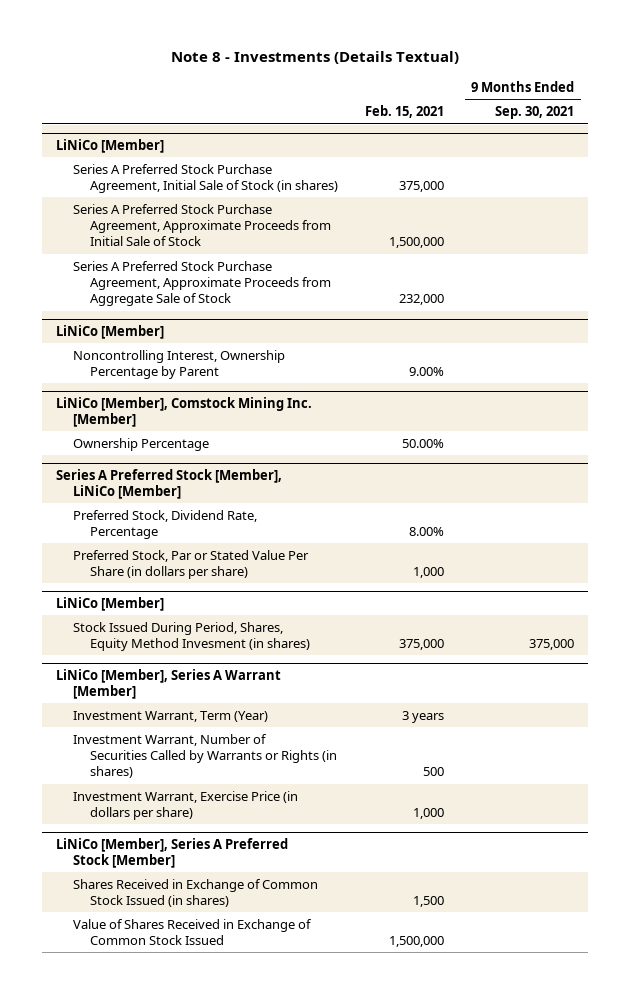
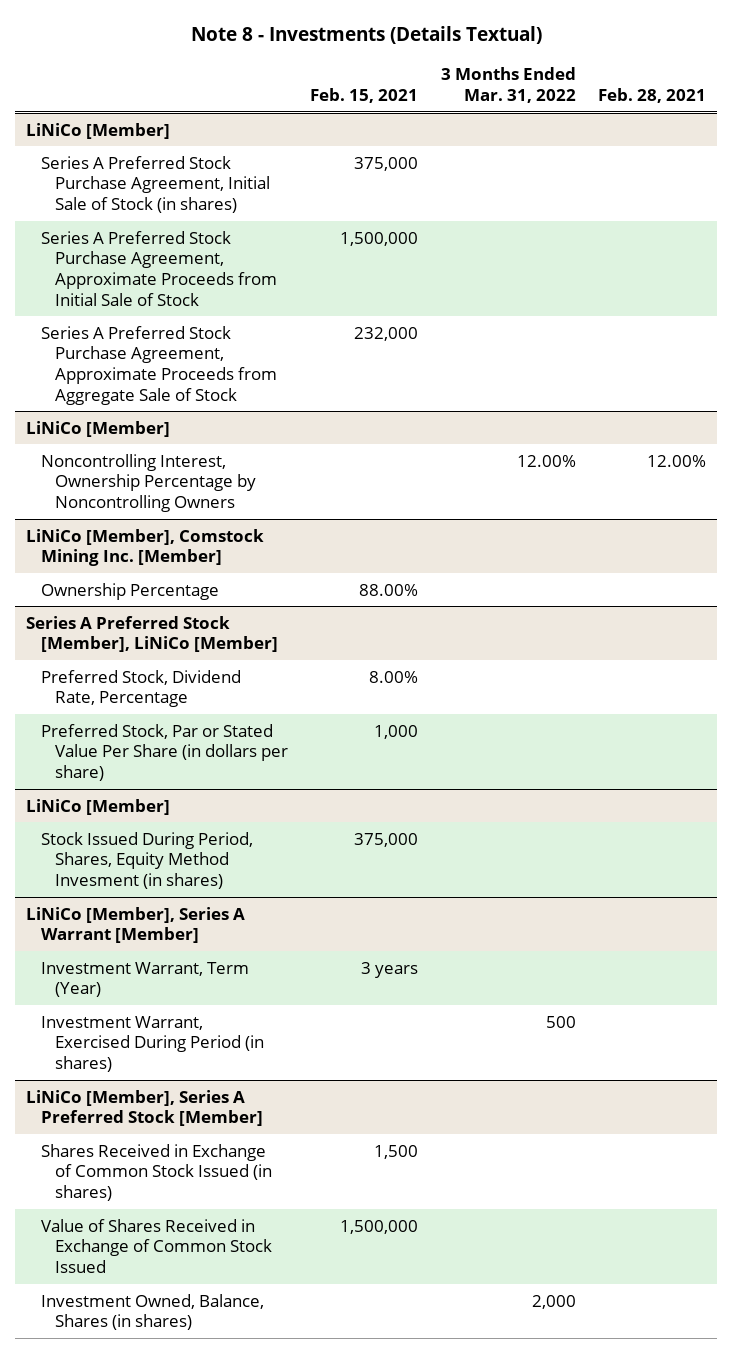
- | Feb. 15, 2021 | 9 Months Ended Sep. 30, 2021
+ | Feb. 15, 2021 | 3 Months Ended Mar. 31, 2022 | Feb. 28, 2021
@ LiNiCo [Member]
- Noncontrolling Interest, Ownership Percentage by Parent | 9.00% |
+ Noncontrolling Interest, Ownership Percentage by Noncontrolling Owners | | 12.00% | 12.00%
@ LiNiCo [Member], Comstock Mining Inc. [Member]
- Ownership Percentage | 50.00% |
+ Ownership Percentage | 88.00% | |
@ LiNiCo [Member], Series A Warrant [Member]
- Investment Warrant, Number of Securities Called by Warrants or Rights (in shares) | 500 |
- Investment Warrant, Exercise Price (in dollars per share) | 1,000 |
+ Investment Warrant, Exercised During Period (in shares) | | 500 |
@ LiNiCo [Member], Series A Preferred Stock [Member]
+ Investment Owned, Balance, Shares (in shares) | | 2,000 |

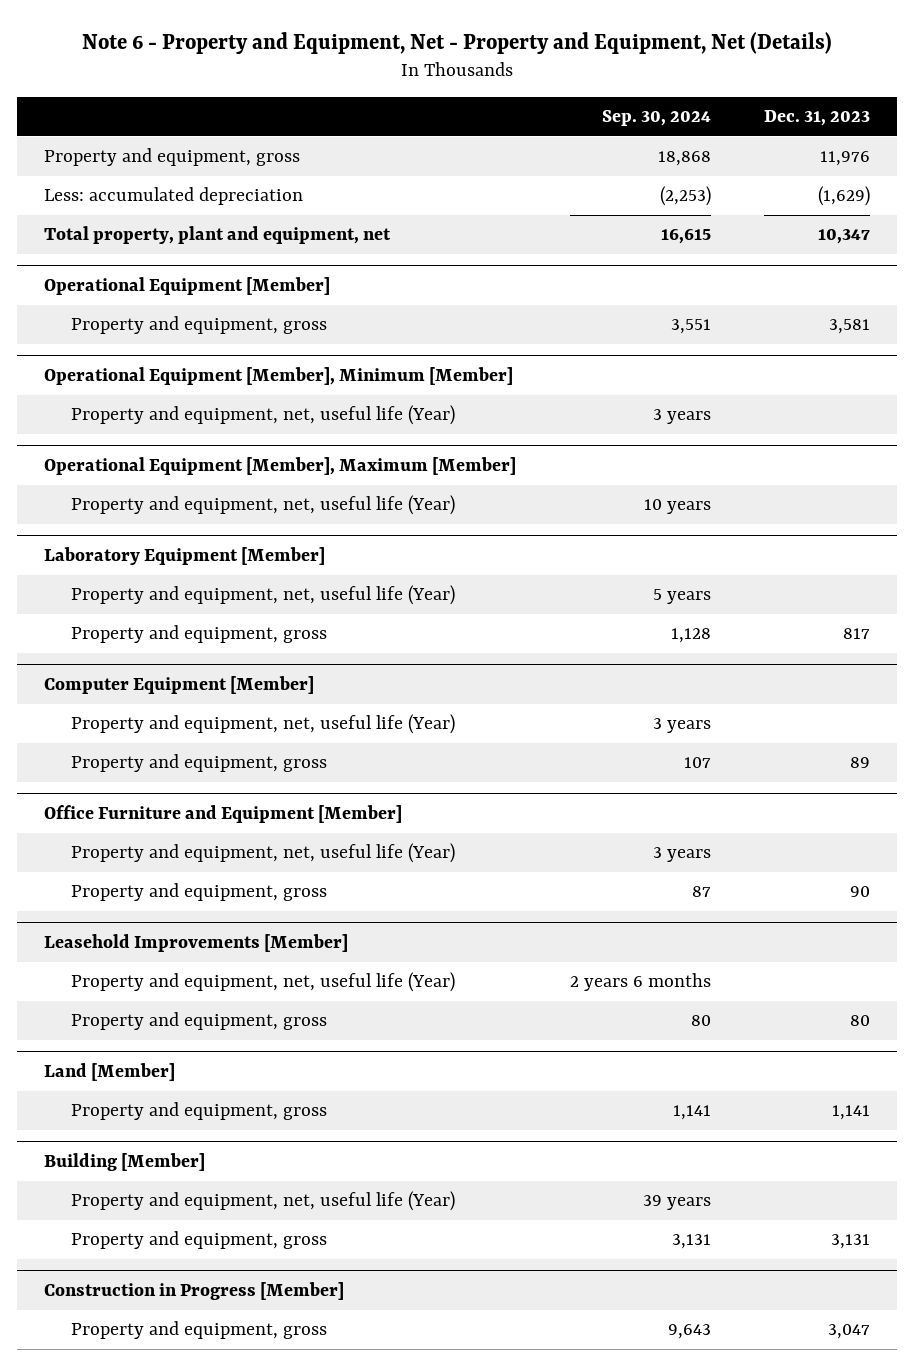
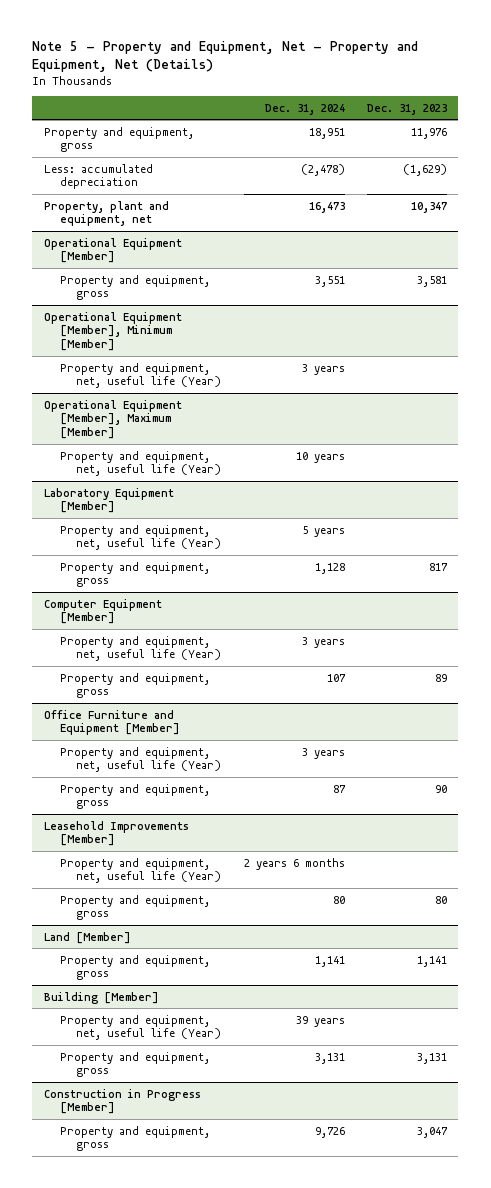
- Note 6 - Property and Equipment, Net - Property and Equipment, Net (Details)
+ Note 5 - Property and Equipment, Net - Property and Equipment, Net (Details)
- | Sep. 30, 2024 | Dec. 31, 2023
+ | Dec. 31, 2024 | Dec. 31, 2023
- Total property, plant and equipment, net | 16,615 | 10,347
+ Property, plant and equipment, net | 16,473 | 10,347

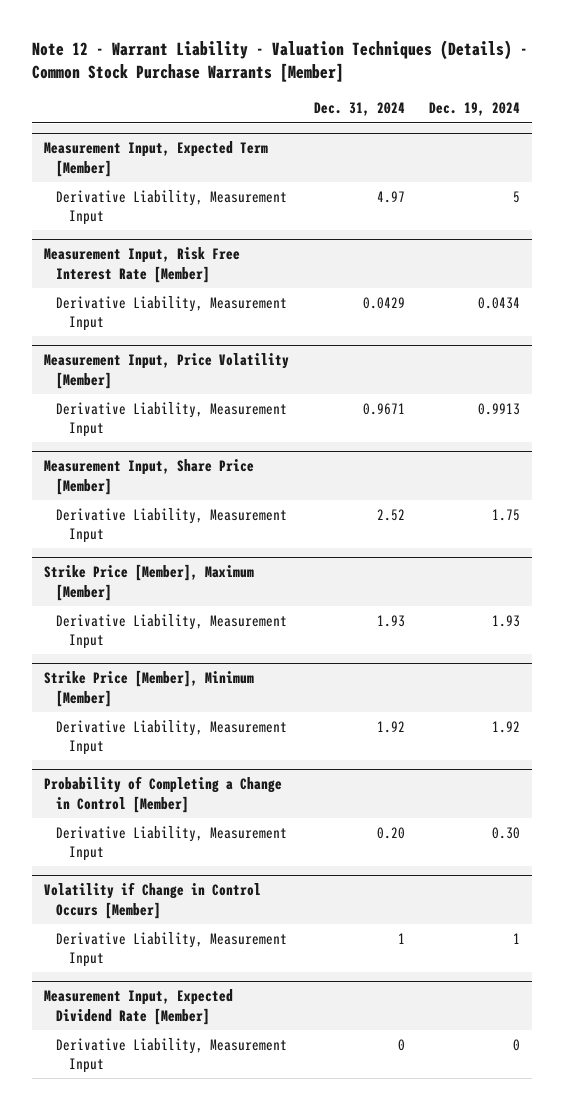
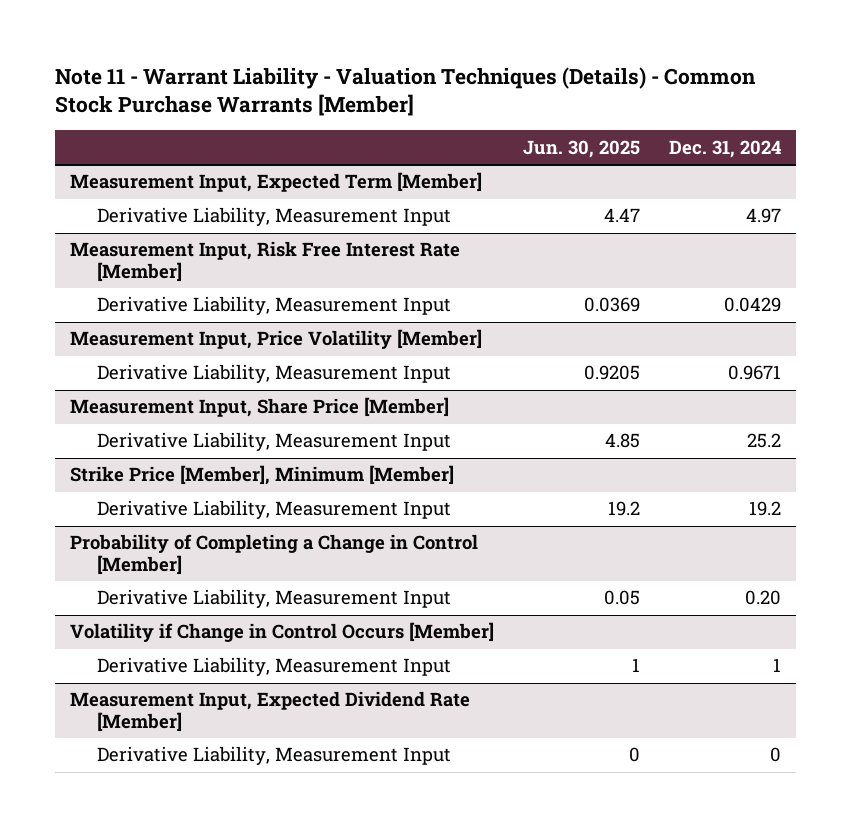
- Note 12 - Warrant Liability - Valuation Techniques (Details) - Common Stock Purchase Warrants [Member]
+ Note 11 - Warrant Liability - Valuation Techniques (Details) - Common Stock Purchase Warrants [Member]
- | Dec. 31, 2024 | Dec. 19, 2024
+ | Jun. 30, 2025 | Dec. 31, 2024
@ Measurement Input, Share Price [Member]
- Derivative Liability, Measurement Input | 2.52 | 1.75
- Strike Price [Member], Maximum [Member]
- Derivative Liability, Measurement Input | 1.93 | 1.93
@ Measurement Input, Share Price [Member]
+ Derivative Liability, Measurement Input | 4.85 | 25.2
@ Strike Price [Member], Minimum [Member]
- Derivative Liability, Measurement Input | 1.92 | 1.92
+ Derivative Liability, Measurement Input | 19.2 | 19.2

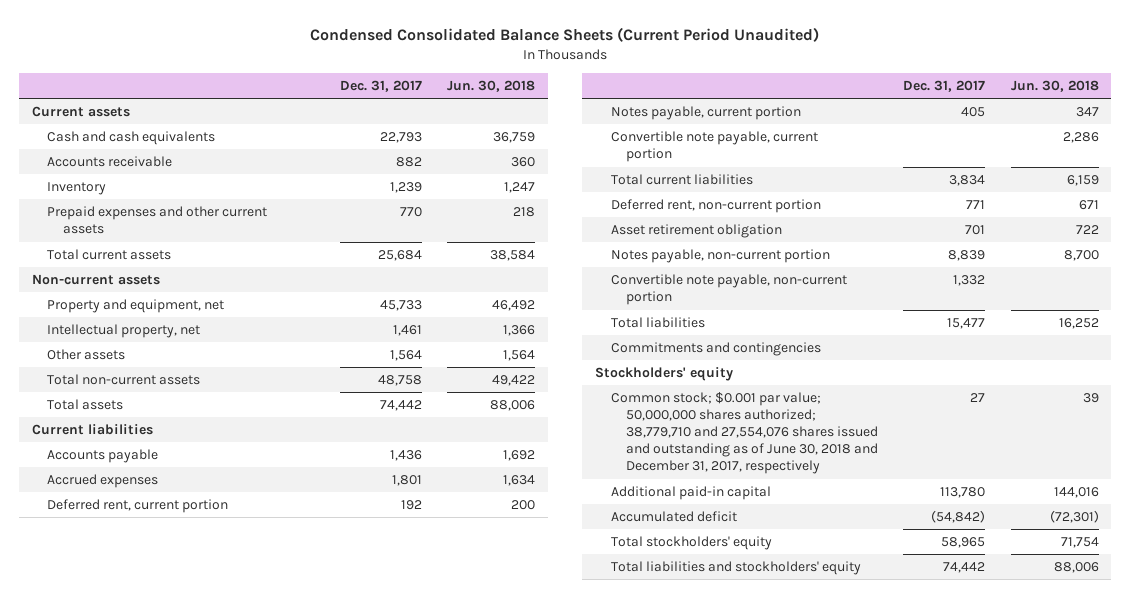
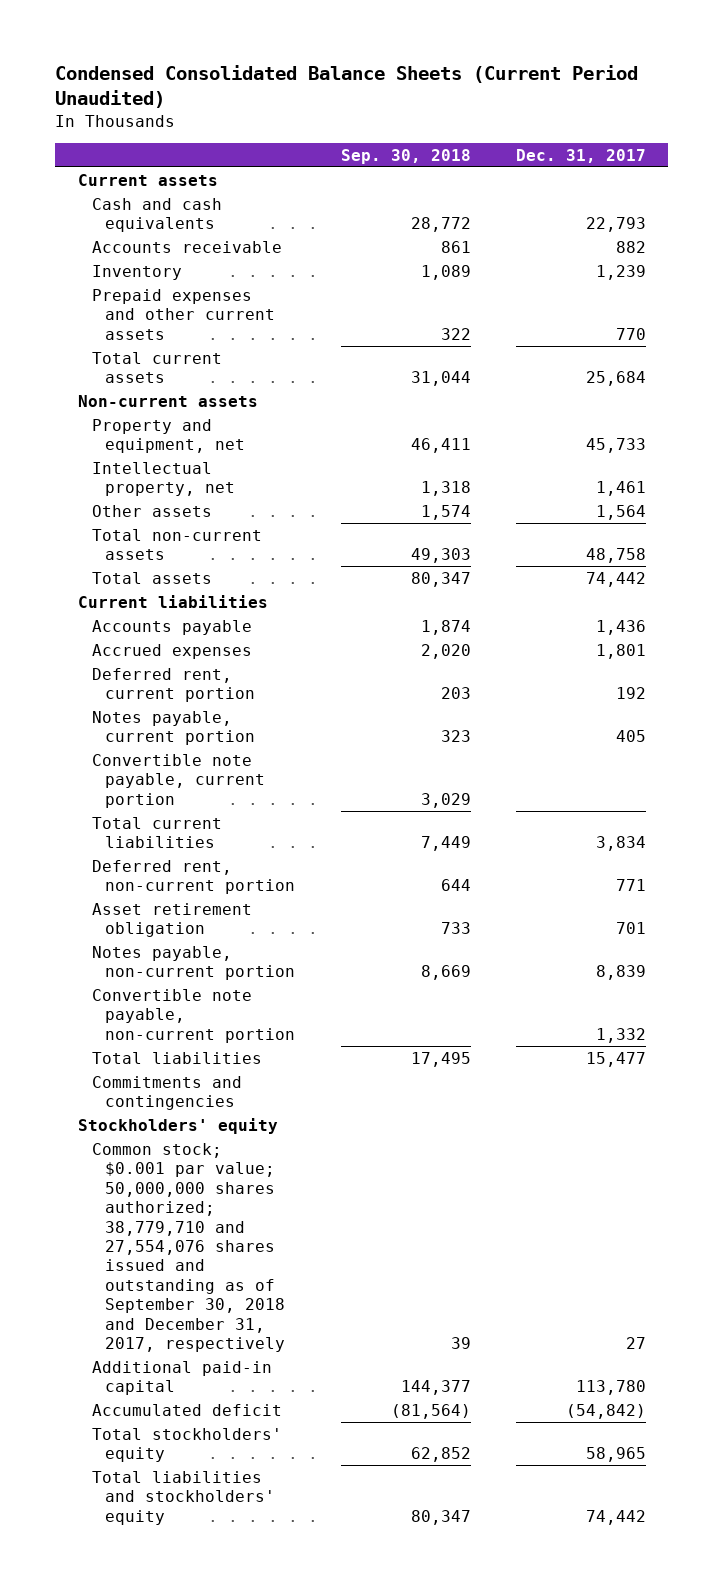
- | Dec. 31, 2017 | Jun. 30, 2018
+ | Sep. 30, 2018 | Dec. 31, 2017
- Common stock; $0.001 par value; 50,000,000 shares authorized; 38,779,710 and 27,554,076 shares issued and outstanding as of June 30, 2018 and December 31, 2017, respectively | 27 | 39
+ Common stock; $0.001 par value; 50,000,000 shares authorized; 38,779,710 and 27,554,076 shares issued and outstanding as of September 30, 2018 and December 31, 2017, respectively | 39 | 27

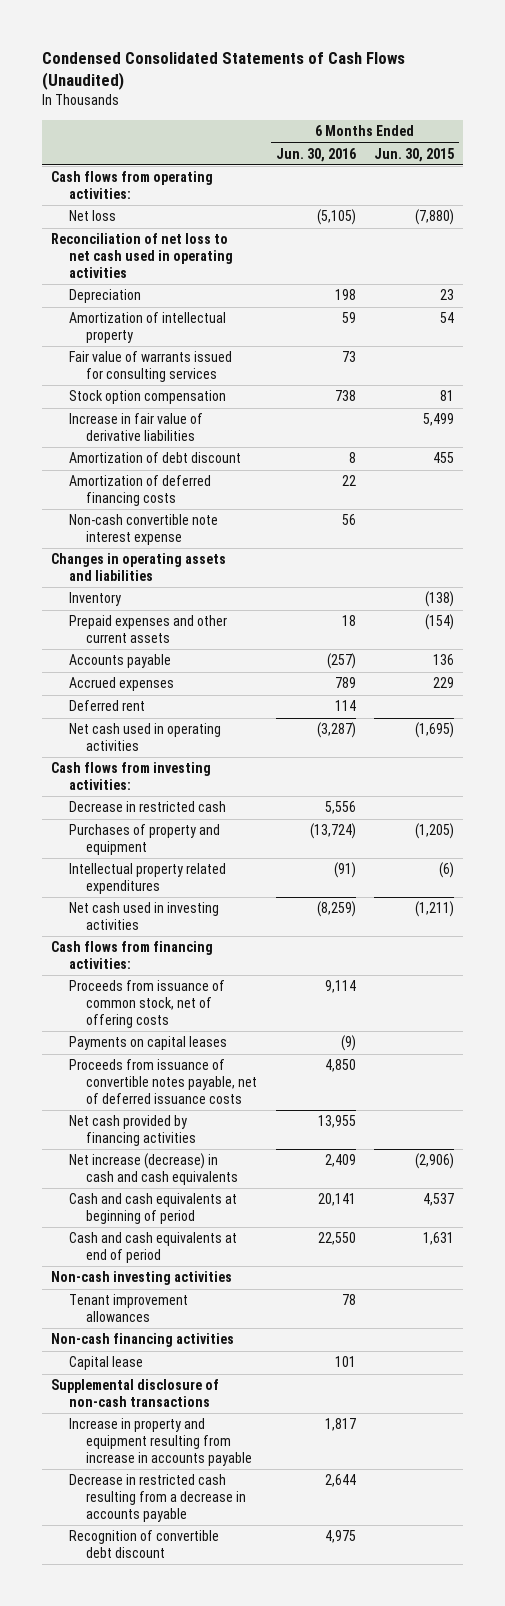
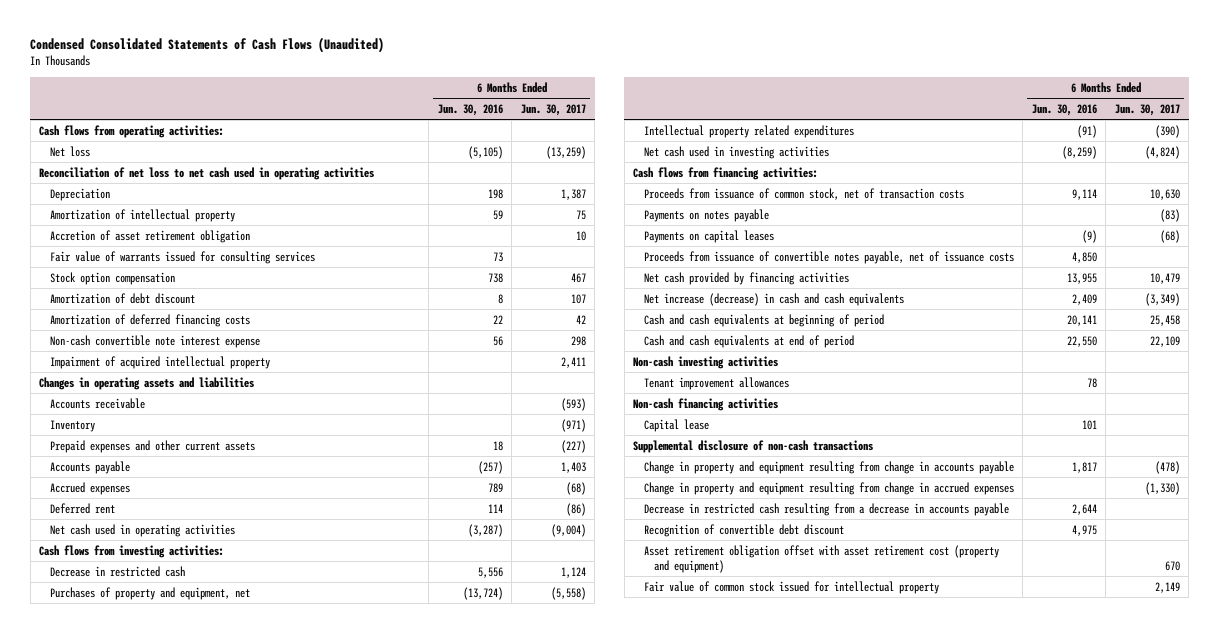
- | 6 Months Ended Jun. 30, 2016 | 6 Months Ended Jun. 30, 2015
+ | 6 Months Ended Jun. 30, 2016 | 6 Months Ended Jun. 30, 2017
+ Accretion of asset retirement obligation | | 10
- Increase in fair value of derivative liabilities | | 5,499
+ Impairment of acquired intellectual property | | 2,411
+ Accounts receivable | | (593)
- Purchases of property and equipment | (13,724) | (1,205)
+ Purchases of property and equipment, net | (13,724) | (5,558)
- Proceeds from issuance of common stock, net of offering costs | 9,114 |
+ Proceeds from issuance of common stock, net of transaction costs | 9,114 | 10,630
+ Payments on notes payable | | (83)
- Proceeds from issuance of convertible notes payable, net of deferred issuance costs | 4,850 |
+ Proceeds from issuance of convertible notes payable, net of issuance costs | 4,850 |
- Increase in property and equipment resulting from increase in accounts payable | 1,817 |
+ Change in property and equipment resulting from change in accounts payable | 1,817 | (478)
+ Change in property and equipment resulting from change in accrued expenses | | (1,330)
+ Asset retirement obligation offset with asset retirement cost (property and equipment) | | 670
+ Fair value of common stock issued for intellectual property | | 2,149

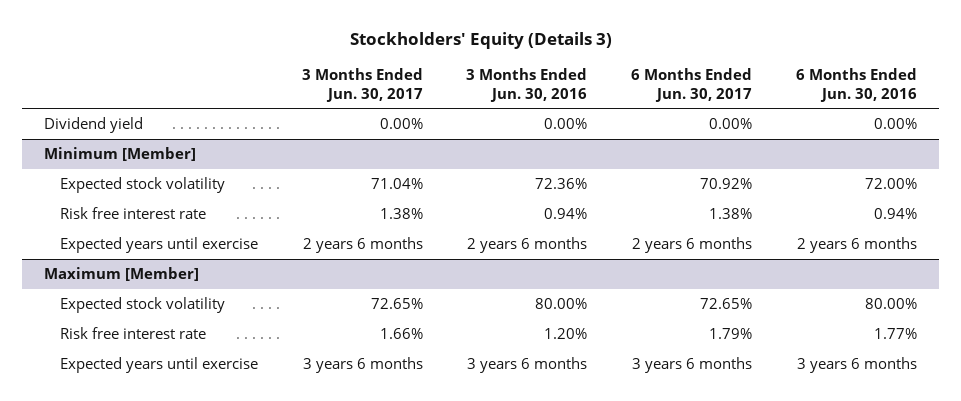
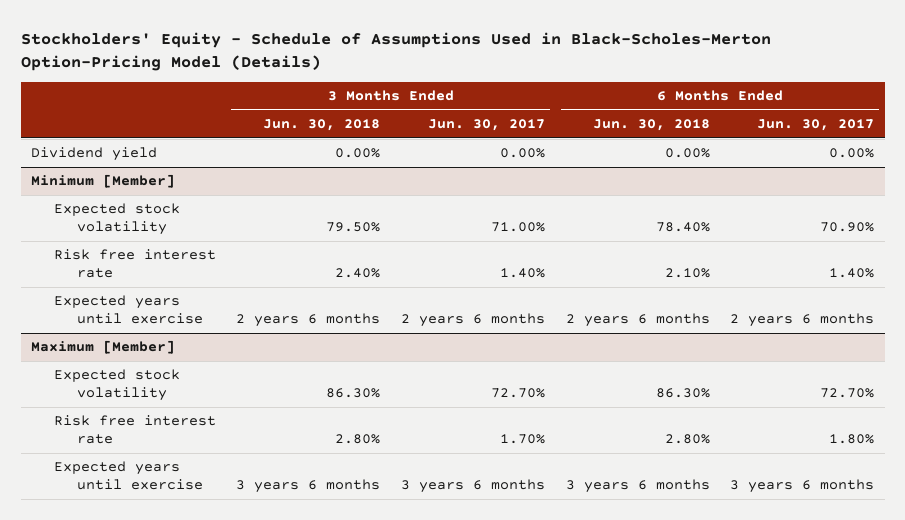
- Stockholders' Equity (Details 3)
+ Stockholders' Equity - Schedule of Assumptions Used in Black-Scholes-Merton Option-Pricing Model (Details)
- | 3 Months Ended Jun. 30, 2017 | 3 Months Ended Jun. 30, 2016 | 6 Months Ended Jun. 30, 2017 | 6 Months Ended Jun. 30, 2016
+ | 3 Months Ended Jun. 30, 2018 | 3 Months Ended Jun. 30, 2017 | 6 Months Ended Jun. 30, 2018 | 6 Months Ended Jun. 30, 2017
@ Minimum [Member]
- Expected stock volatility | 71.04% | 72.36% | 70.92% | 72.00%
- Risk free interest rate | 1.38% | 0.94% | 1.38% | 0.94%
+ Expected stock volatility | 79.50% | 71.00% | 78.40% | 70.90%
+ Risk free interest rate | 2.40% | 1.40% | 2.10% | 1.40%
@ Maximum [Member]
- Expected stock volatility | 72.65% | 80.00% | 72.65% | 80.00%
- Risk free interest rate | 1.66% | 1.20% | 1.79% | 1.77%
+ Expected stock volatility | 86.30% | 72.70% | 86.30% | 72.70%
+ Risk free interest rate | 2.80% | 1.70% | 2.80% | 1.80%

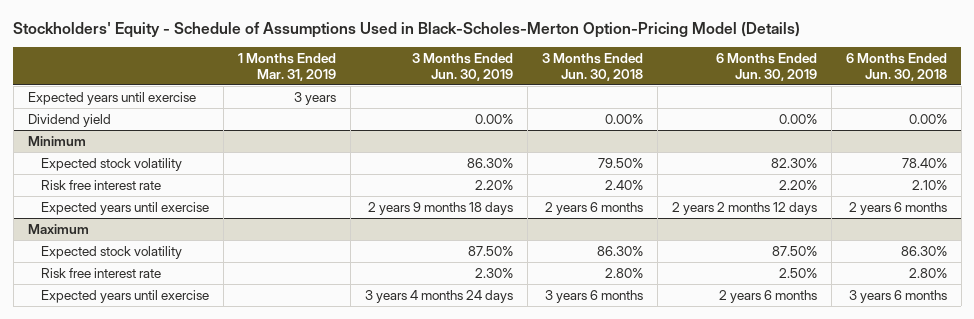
- | 3 Months Ended Jun. 30, 2018 | 3 Months Ended Jun. 30, 2017 | 6 Months Ended Jun. 30, 2018 | 6 Months Ended Jun. 30, 2017
+ | 1 Months Ended Mar. 31, 2019 | 3 Months Ended Jun. 30, 2019 | 3 Months Ended Jun. 30, 2018 | 6 Months Ended Jun. 30, 2019 | 6 Months Ended Jun. 30, 2018
+ Expected years until exercise | 3 years | | | |
- Minimum [Member]
+ Minimum
- Maximum [Member]
+ Maximum

